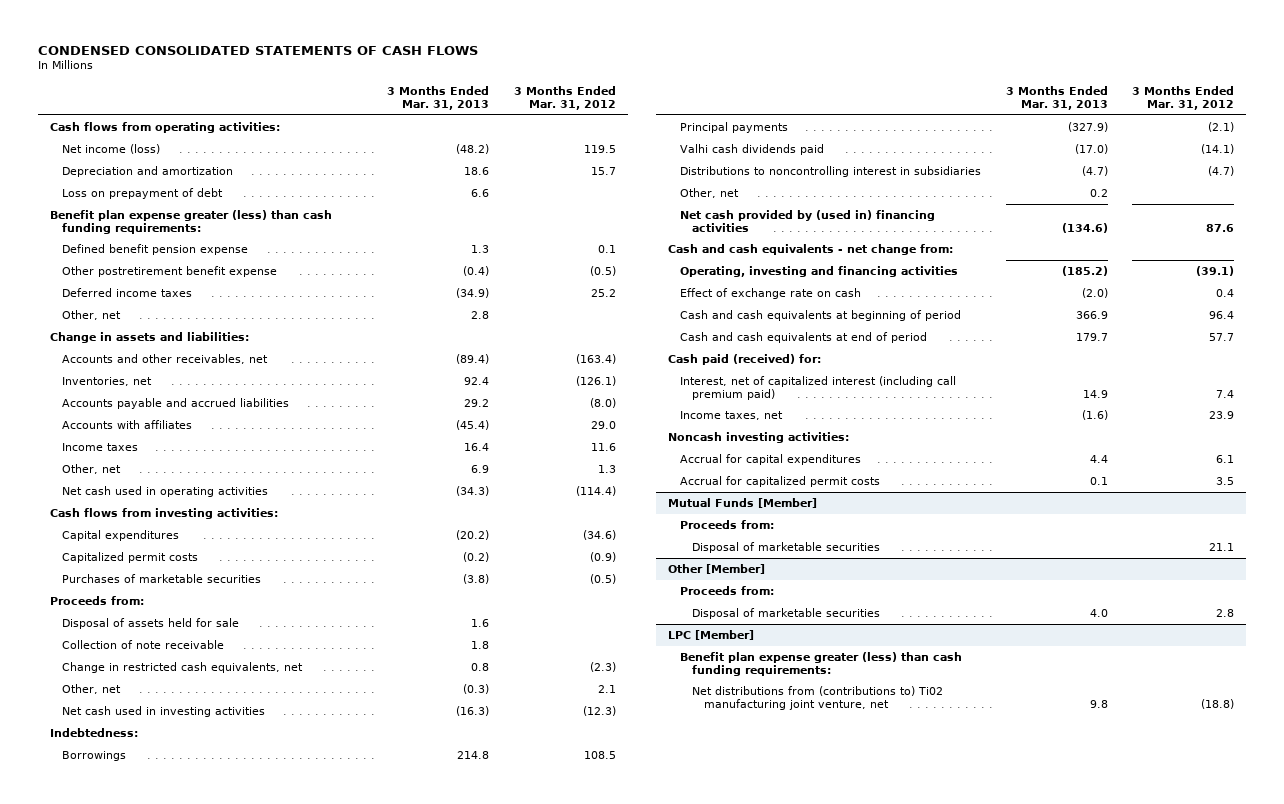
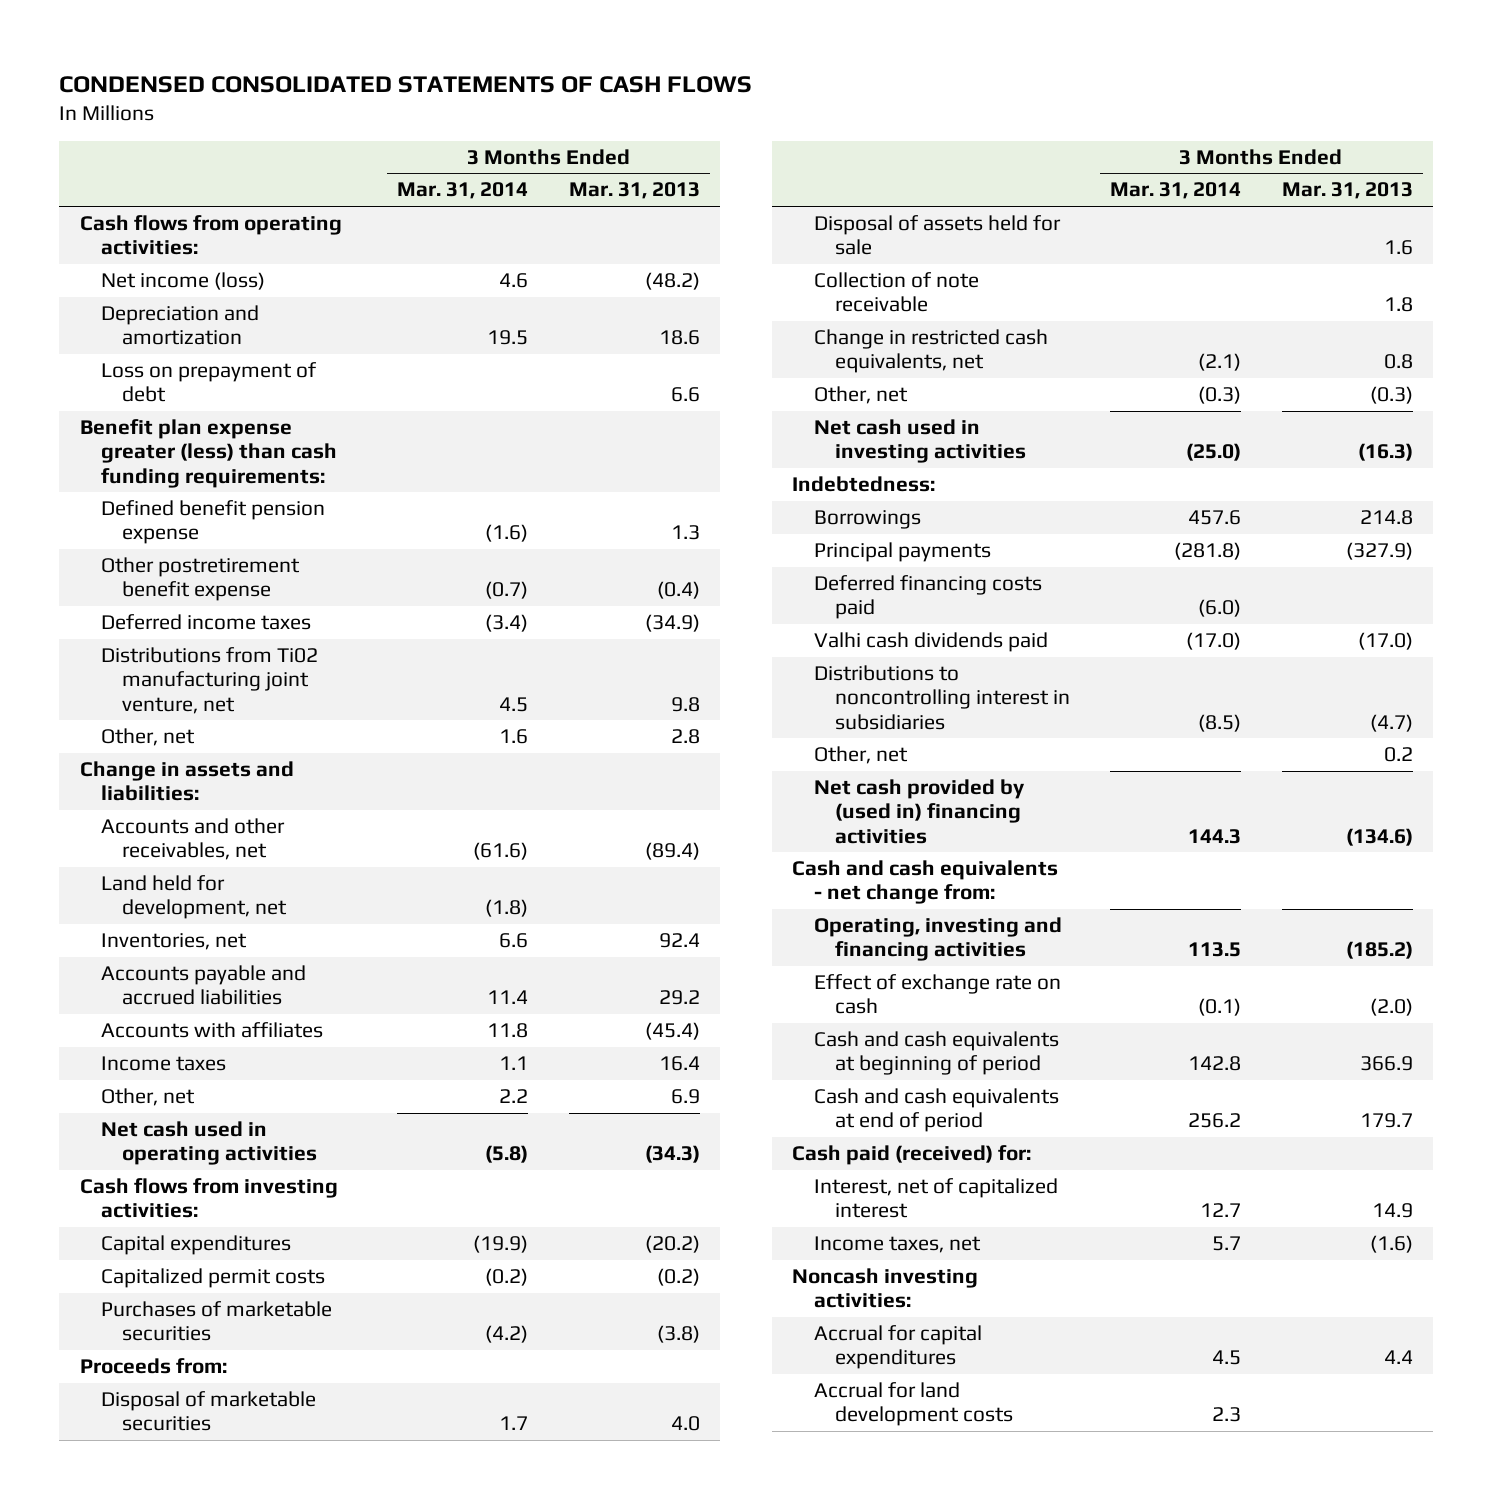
- | 3 Months Ended Mar. 31, 2013 | 3 Months Ended Mar. 31, 2012
+ | 3 Months Ended Mar. 31, 2014 | 3 Months Ended Mar. 31, 2013
+ Distributions from Ti02 manufacturing joint venture, net | 4.5 | 9.8
+ Land held for development, net | (1.8) |
+ Disposal of marketable securities | 1.7 | 4.0
+ Deferred financing costs paid | (6.0) |
- Interest, net of capitalized interest (including call premium paid) | 14.9 | 7.4
+ Interest, net of capitalized interest | 12.7 | 14.9
- Accrual for capitalized permit costs | 0.1 | 3.5
- Mutual Funds [Member]
- Proceeds from:
- Disposal of marketable securities | | 21.1
- Other [Member]
- Proceeds from:
- Disposal of marketable securities | 4.0 | 2.8
- LPC [Member]
- Benefit plan expense greater (less) than cash funding requirements:
- Net distributions from (contributions to) Ti02 manufacturing joint venture, net | 9.8 | (18.8)
+ Accrual for land development costs | 2.3 |

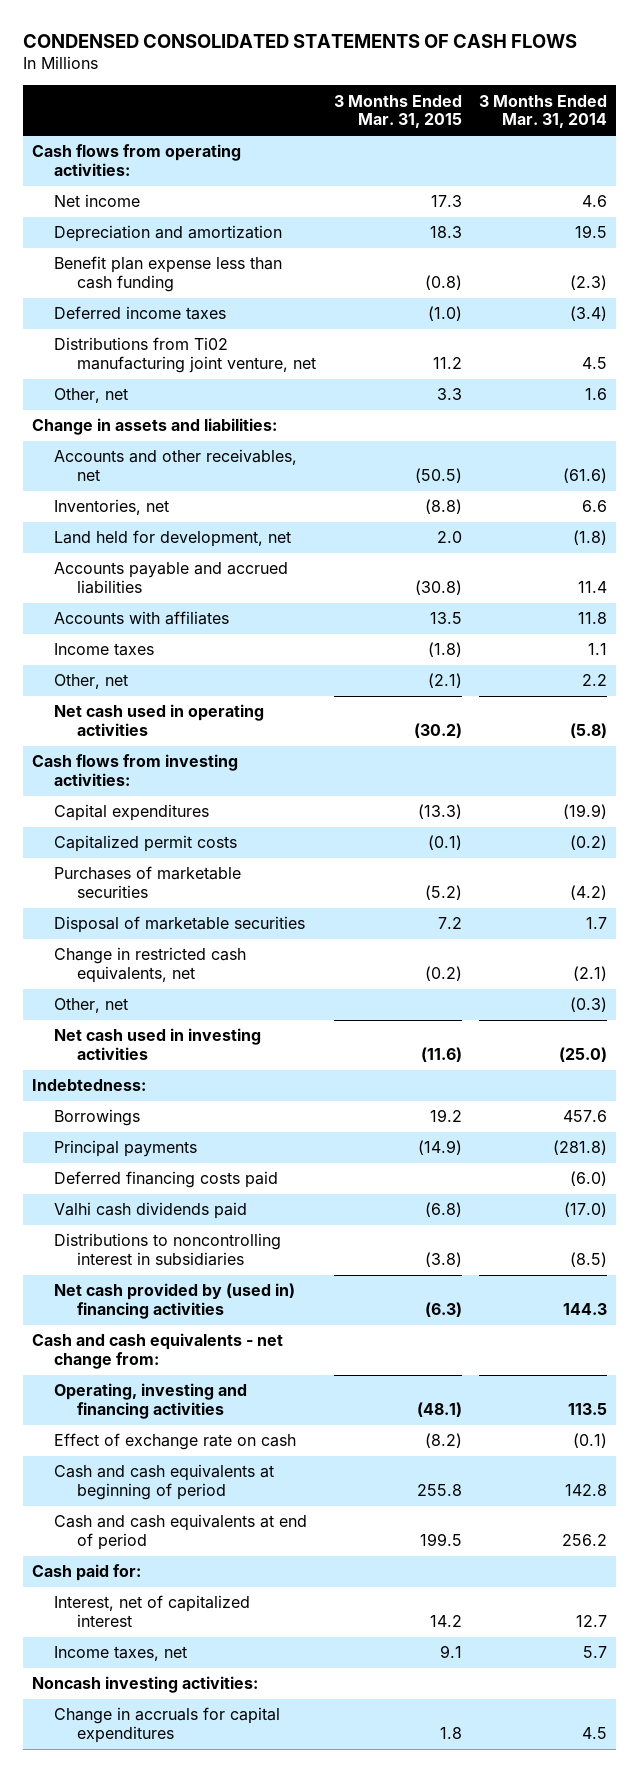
- | 3 Months Ended Mar. 31, 2014 | 3 Months Ended Mar. 31, 2013
+ | 3 Months Ended Mar. 31, 2015 | 3 Months Ended Mar. 31, 2014
- Net income (loss) | 4.6 | (48.2)
+ Net income | 17.3 | 4.6
- Loss on prepayment of debt | | 6.6
- Benefit plan expense greater (less) than cash funding requirements:
- Defined benefit pension expense | (1.6) | 1.3
- Other postretirement benefit expense | (0.7) | (0.4)
+ Benefit plan expense less than cash funding | (0.8) | (2.3)
moved down: Land held for development, net | 2.0 | (1.8)
- Proceeds from:
- Disposal of assets held for sale | | 1.6
- Collection of note receivable | | 1.8
- Other, net | | 0.2
- Cash paid (received) for:
+ Cash paid for:
- Accrual for capital expenditures | 4.5 | 4.4
- Accrual for land development costs | 2.3 |
+ Change in accruals for capital expenditures | 1.8 | 4.5

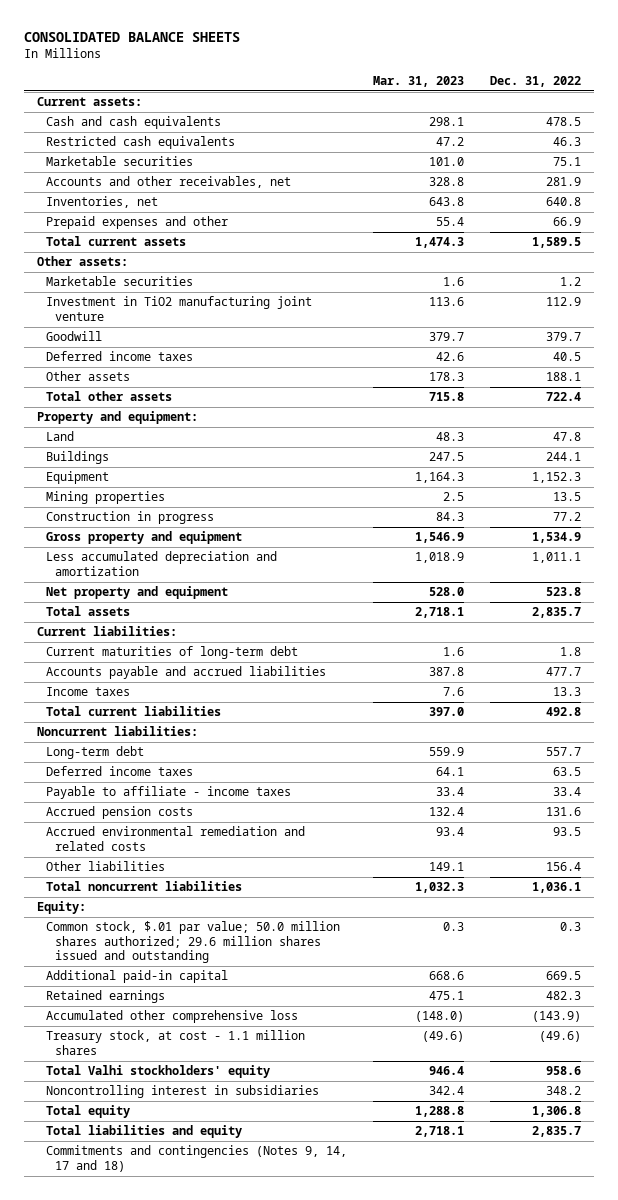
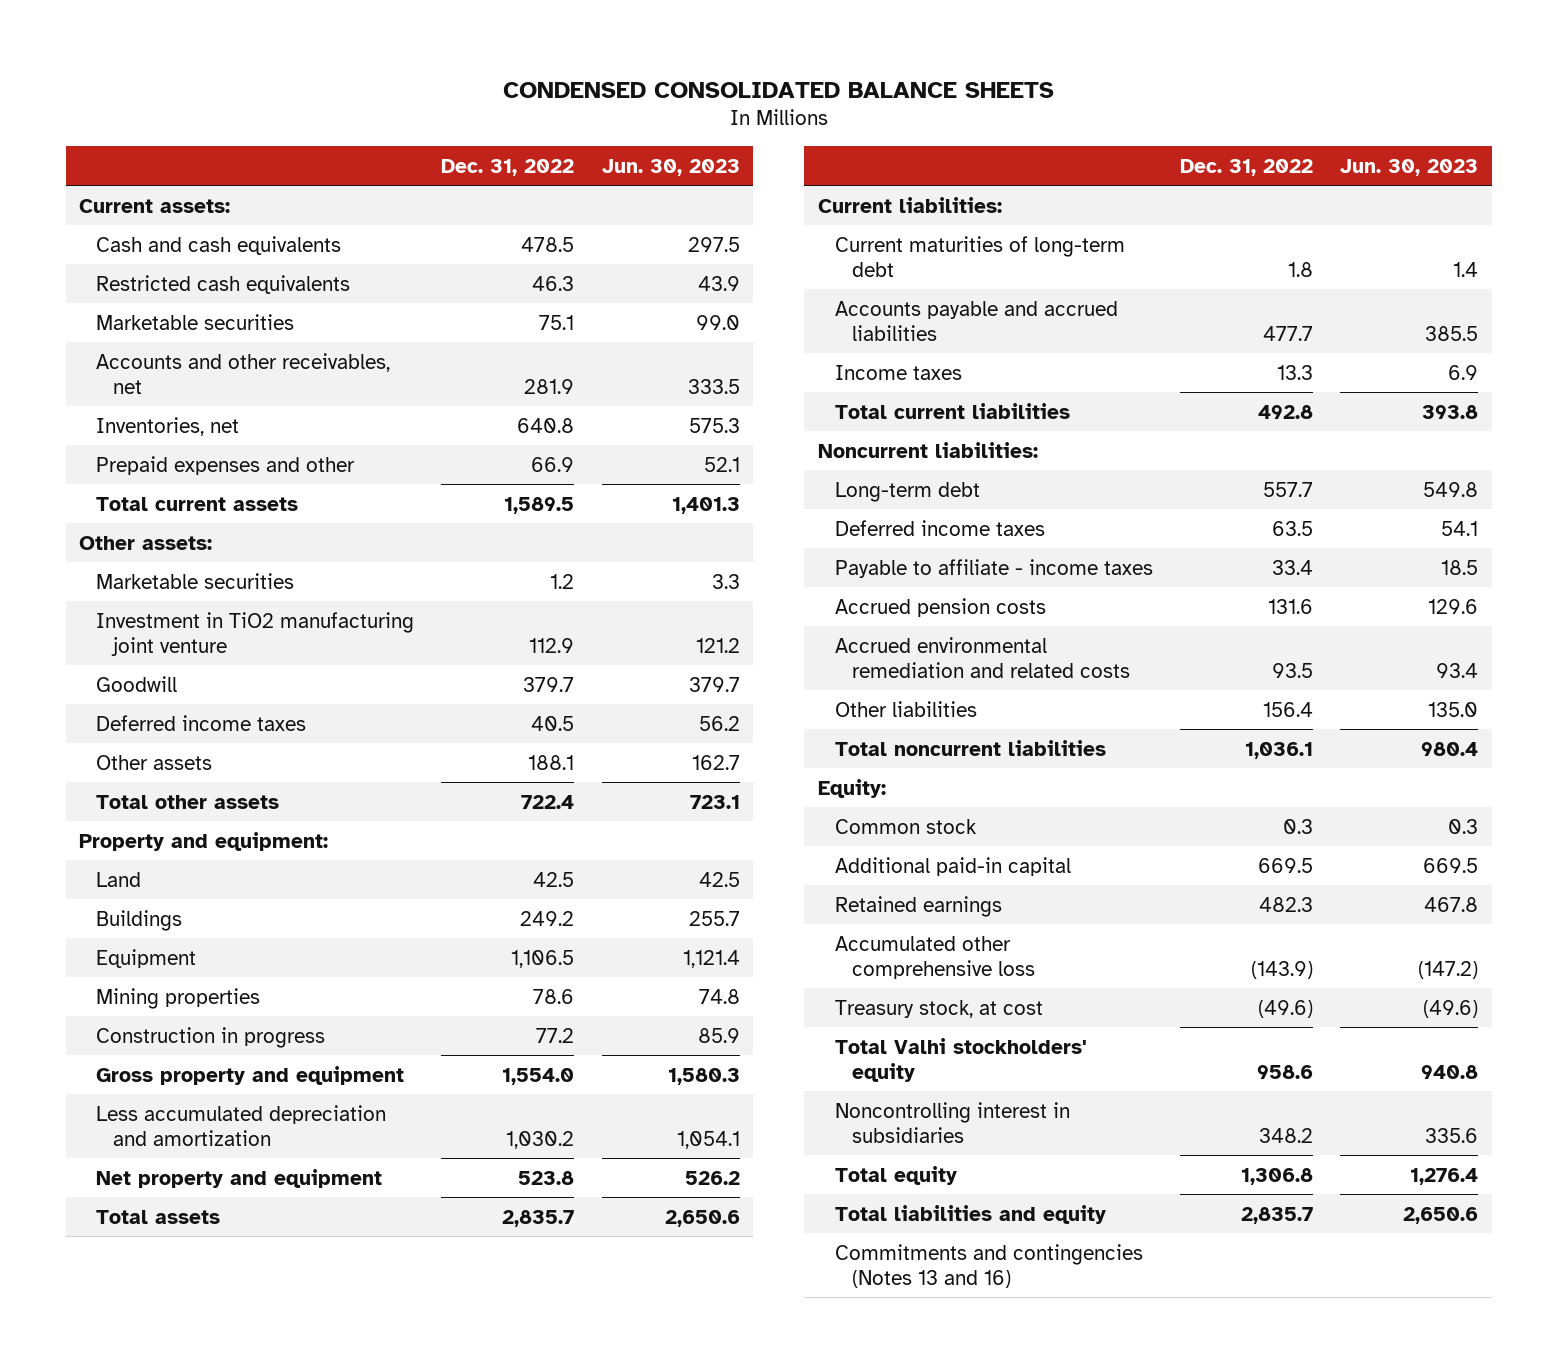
- CONSOLIDATED BALANCE SHEETS
+ CONDENSED CONSOLIDATED BALANCE SHEETS
- | Mar. 31, 2023 | Dec. 31, 2022
+ | Dec. 31, 2022 | Jun. 30, 2023
- Land | 48.3 | 47.8
- Buildings | 247.5 | 244.1
- Equipment | 1,164.3 | 1,152.3
- Mining properties | 2.5 | 13.5
+ Land | 42.5 | 42.5
+ Buildings | 249.2 | 255.7
+ Equipment | 1,106.5 | 1,121.4
+ Mining properties | 78.6 | 74.8
- Gross property and equipment | 1,546.9 | 1,534.9
- Less accumulated depreciation and amortization | 1,018.9 | 1,011.1
+ Gross property and equipment | 1,554.0 | 1,580.3
+ Less accumulated depreciation and amortization | 1,030.2 | 1,054.1
- Common stock, $.01 par value; 50.0 million shares authorized; 29.6 million shares issued and outstanding | 0.3 | 0.3
+ Common stock | 0.3 | 0.3
- Treasury stock, at cost - 1.1 million shares | (49.6) | (49.6)
+ Treasury stock, at cost | (49.6) | (49.6)
- Commitments and contingencies (Notes 9, 14, 17 and 18)
+ Commitments and contingencies (Notes 13 and 16)

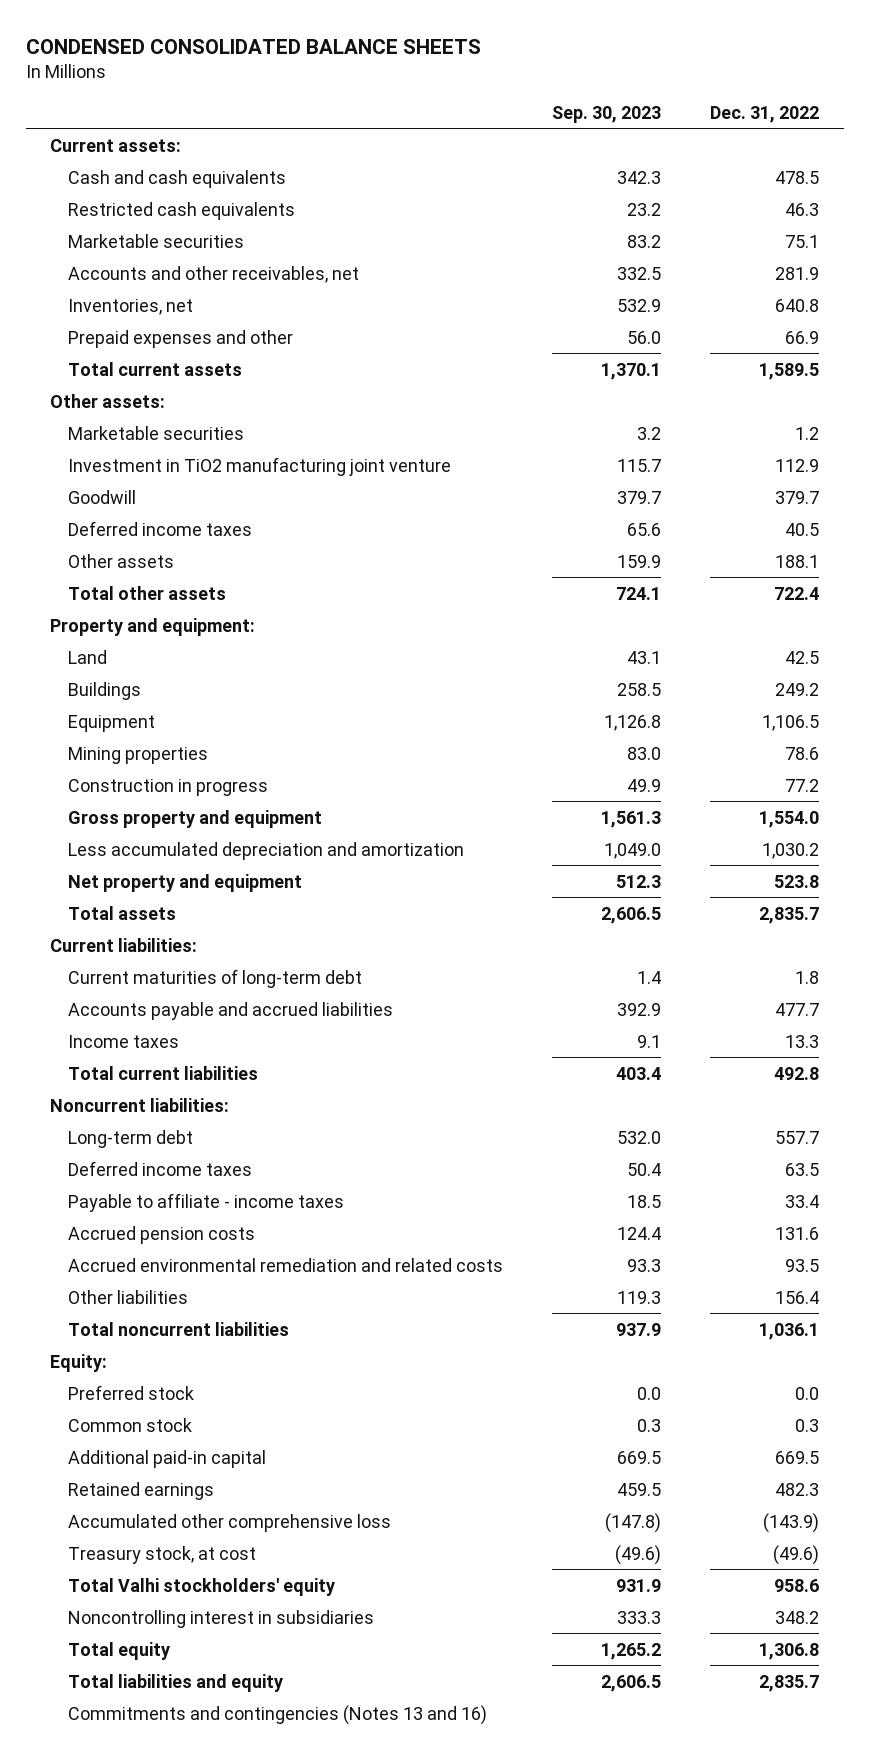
- | Dec. 31, 2022 | Jun. 30, 2023
+ | Sep. 30, 2023 | Dec. 31, 2022
+ Preferred stock | 0.0 | 0.0

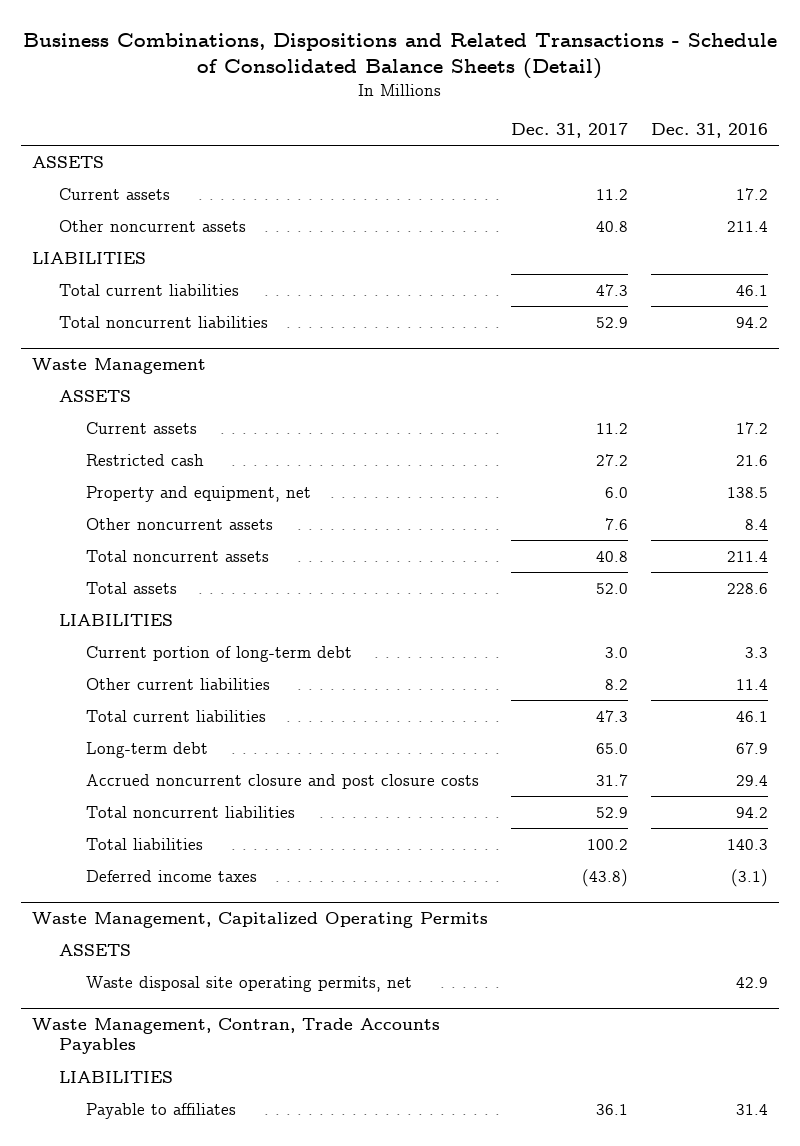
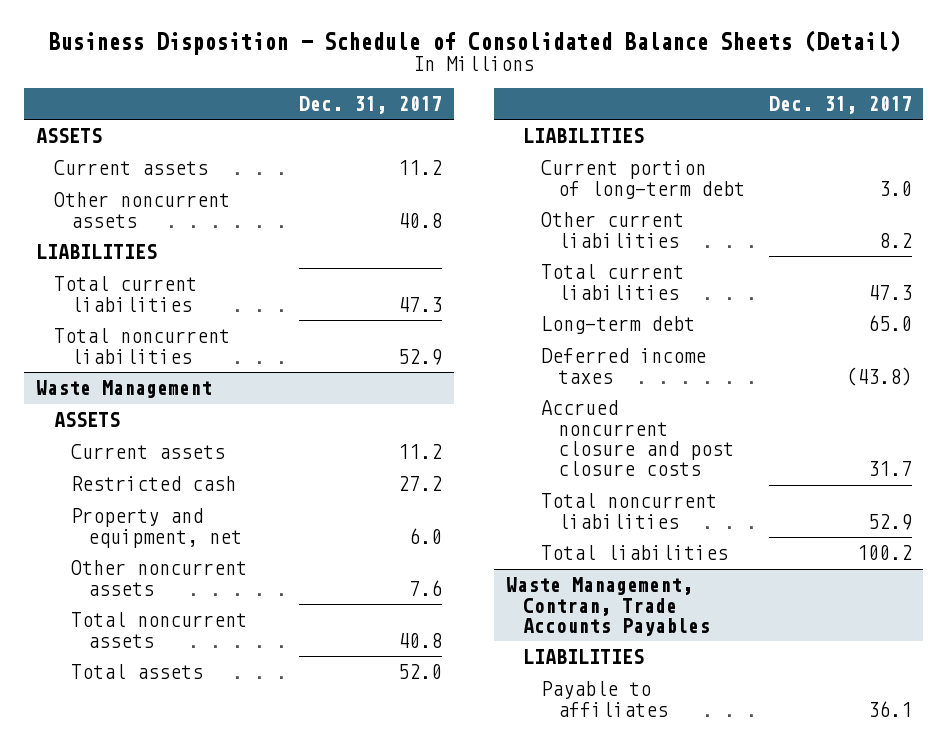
- Business Combinations, Dispositions and Related Transactions - Schedule of Consolidated Balance Sheets (Detail)
+ Business Disposition - Schedule of Consolidated Balance Sheets (Detail)
- | Dec. 31, 2017 | Dec. 31, 2016
+ | Dec. 31, 2017
@ Waste Management
moved up: Deferred income taxes | (43.8)
- Waste Management, Capitalized Operating Permits
- ASSETS
- Waste disposal site operating permits, net | | 42.9

